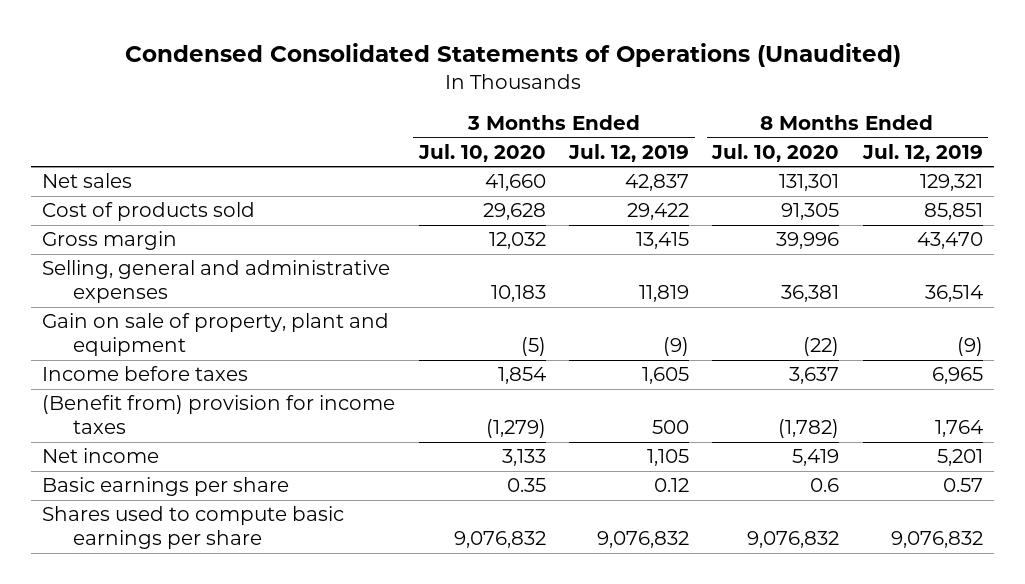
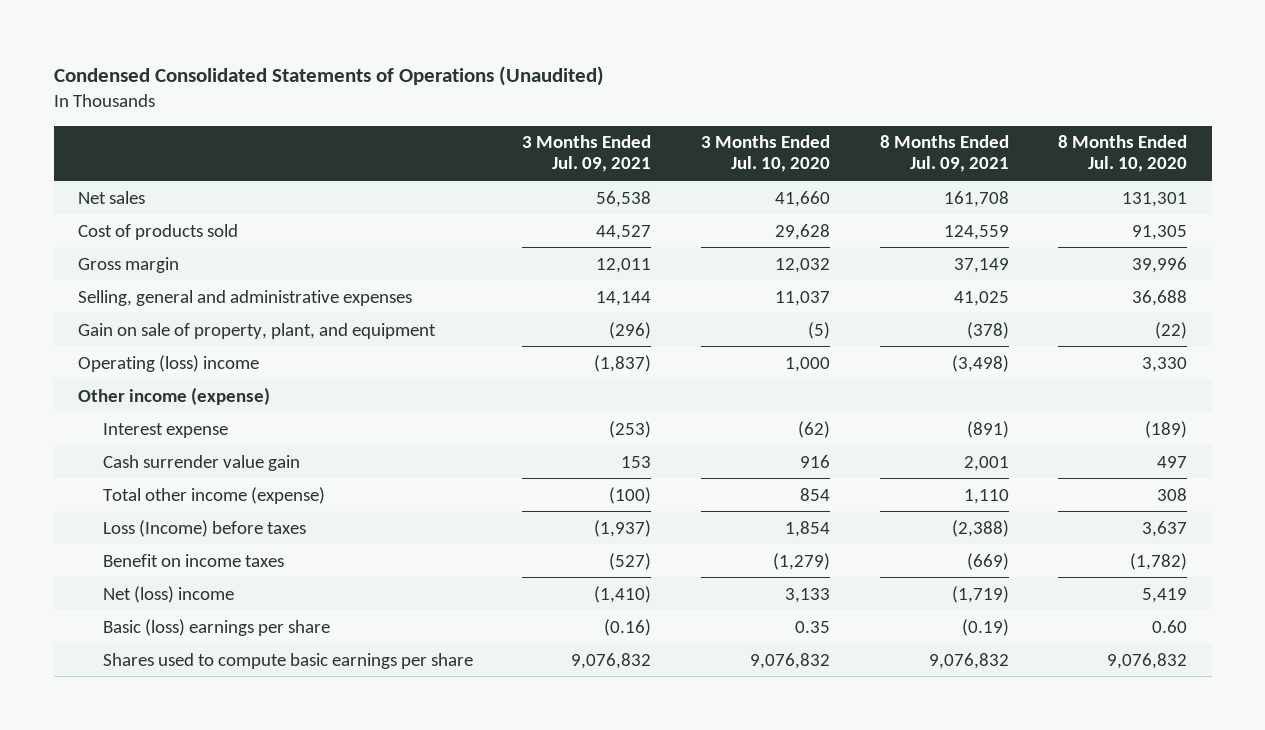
- | 3 Months Ended Jul. 10, 2020 | 3 Months Ended Jul. 12, 2019 | 8 Months Ended Jul. 10, 2020 | 8 Months Ended Jul. 12, 2019
+ | 3 Months Ended Jul. 09, 2021 | 3 Months Ended Jul. 10, 2020 | 8 Months Ended Jul. 09, 2021 | 8 Months Ended Jul. 10, 2020
- Selling, general and administrative expenses | 10,183 | 11,819 | 36,381 | 36,514
- Gain on sale of property, plant and equipment | (5) | (9) | (22) | (9)
- Income before taxes | 1,854 | 1,605 | 3,637 | 6,965
- (Benefit from) provision for income taxes | (1,279) | 500 | (1,782) | 1,764
- Net income | 3,133 | 1,105 | 5,419 | 5,201
- Basic earnings per share | 0.35 | 0.12 | 0.6 | 0.57
+ Selling, general and administrative expenses | 14,144 | 11,037 | 41,025 | 36,688
+ Gain on sale of property, plant, and equipment | (296) | (5) | (378) | (22)
+ Operating (loss) income | (1,837) | 1,000 | (3,498) | 3,330
+ Other income (expense)
+ Interest expense | (253) | (62) | (891) | (189)
+ Cash surrender value gain | 153 | 916 | 2,001 | 497
+ Total other income (expense) | (100) | 854 | 1,110 | 308
+ Loss (Income) before taxes | (1,937) | 1,854 | (2,388) | 3,637
+ Benefit on income taxes | (527) | (1,279) | (669) | (1,782)
+ Net (loss) income | (1,410) | 3,133 | (1,719) | 5,419
+ Basic (loss) earnings per share | (0.16) | 0.35 | (0.19) | 0.60

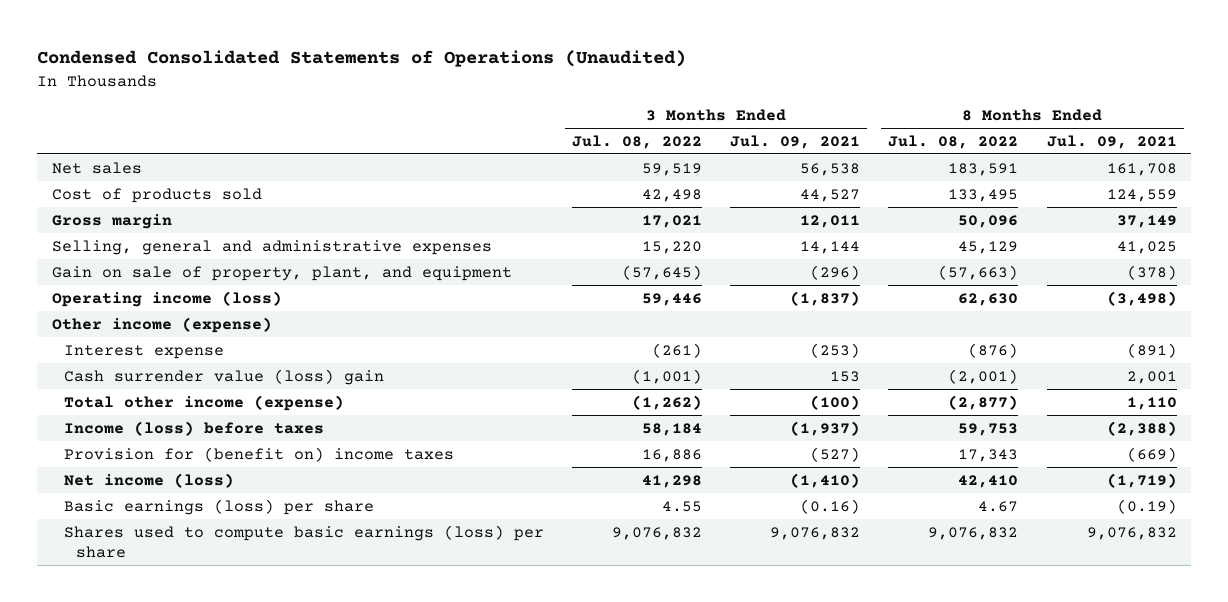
- | 3 Months Ended Jul. 09, 2021 | 3 Months Ended Jul. 10, 2020 | 8 Months Ended Jul. 09, 2021 | 8 Months Ended Jul. 10, 2020
+ | 3 Months Ended Jul. 08, 2022 | 3 Months Ended Jul. 09, 2021 | 8 Months Ended Jul. 08, 2022 | 8 Months Ended Jul. 09, 2021
- Operating (loss) income | (1,837) | 1,000 | (3,498) | 3,330
+ Operating income (loss) | 59,446 | (1,837) | 62,630 | (3,498)
- Cash surrender value gain | 153 | 916 | 2,001 | 497
+ Cash surrender value (loss) gain | (1,001) | 153 | (2,001) | 2,001
- Loss (Income) before taxes | (1,937) | 1,854 | (2,388) | 3,637
- Benefit on income taxes | (527) | (1,279) | (669) | (1,782)
- Net (loss) income | (1,410) | 3,133 | (1,719) | 5,419
- Basic (loss) earnings per share | (0.16) | 0.35 | (0.19) | 0.60
- Shares used to compute basic earnings per share | 9,076,832 | 9,076,832 | 9,076,832 | 9,076,832
+ Income (loss) before taxes | 58,184 | (1,937) | 59,753 | (2,388)
+ Provision for (benefit on) income taxes | 16,886 | (527) | 17,343 | (669)
+ Net income (loss) | 41,298 | (1,410) | 42,410 | (1,719)
+ Basic earnings (loss) per share | 4.55 | (0.16) | 4.67 | (0.19)
+ Shares used to compute basic earnings (loss) per share | 9,076,832 | 9,076,832 | 9,076,832 | 9,076,832

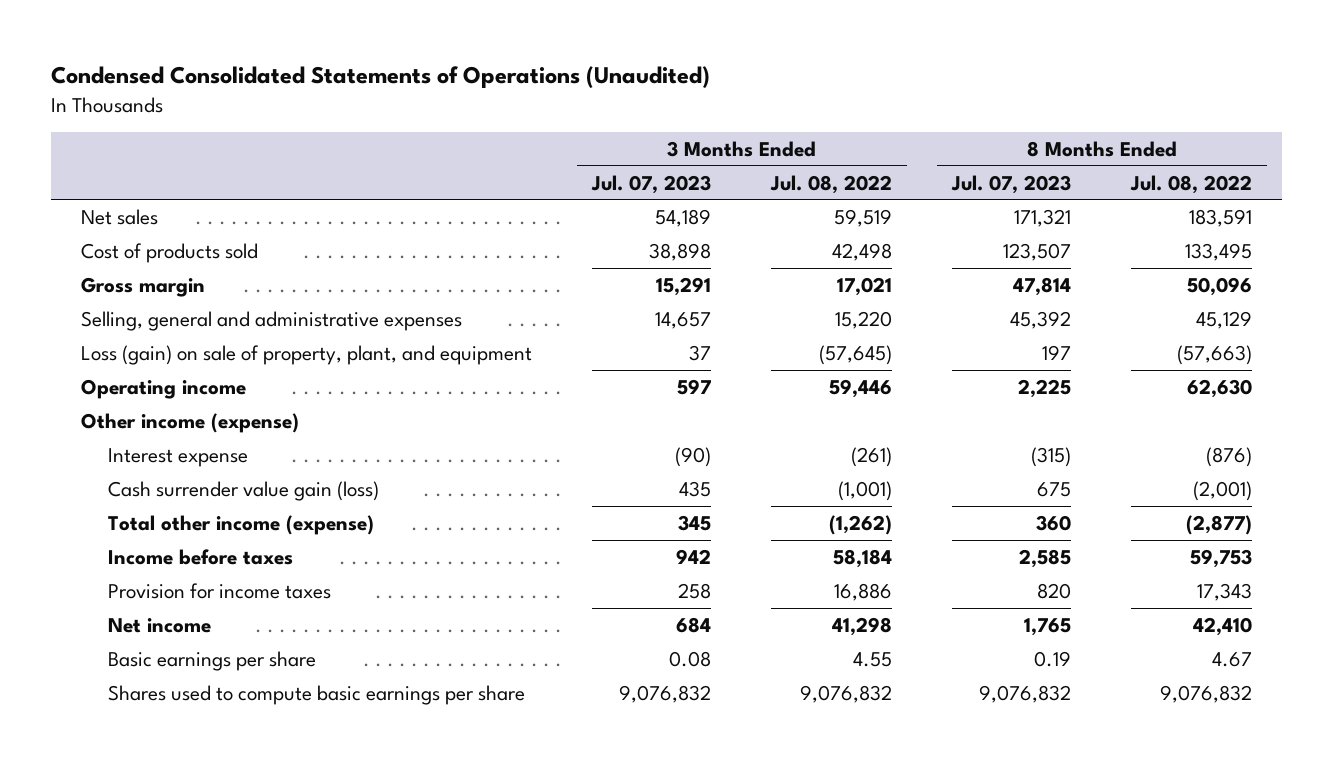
- | 3 Months Ended Jul. 08, 2022 | 3 Months Ended Jul. 09, 2021 | 8 Months Ended Jul. 08, 2022 | 8 Months Ended Jul. 09, 2021
+ | 3 Months Ended Jul. 07, 2023 | 3 Months Ended Jul. 08, 2022 | 8 Months Ended Jul. 07, 2023 | 8 Months Ended Jul. 08, 2022
- Gain on sale of property, plant, and equipment | (57,645) | (296) | (57,663) | (378)
- Operating income (loss) | 59,446 | (1,837) | 62,630 | (3,498)
+ Loss (gain) on sale of property, plant, and equipment | 37 | (57,645) | 197 | (57,663)
+ Operating income | 597 | 59,446 | 2,225 | 62,630
- Cash surrender value (loss) gain | (1,001) | 153 | (2,001) | 2,001
+ Cash surrender value gain (loss) | 435 | (1,001) | 675 | (2,001)
- Income (loss) before taxes | 58,184 | (1,937) | 59,753 | (2,388)
- Provision for (benefit on) income taxes | 16,886 | (527) | 17,343 | (669)
- Net income (loss) | 41,298 | (1,410) | 42,410 | (1,719)
- Basic earnings (loss) per share | 4.55 | (0.16) | 4.67 | (0.19)
- Shares used to compute basic earnings (loss) per share | 9,076,832 | 9,076,832 | 9,076,832 | 9,076,832
+ Income before taxes | 942 | 58,184 | 2,585 | 59,753
+ Provision for income taxes | 258 | 16,886 | 820 | 17,343
+ Net income | 684 | 41,298 | 1,765 | 42,410
+ Basic earnings per share | 0.08 | 4.55 | 0.19 | 4.67
+ Shares used to compute basic earnings per share | 9,076,832 | 9,076,832 | 9,076,832 | 9,076,832

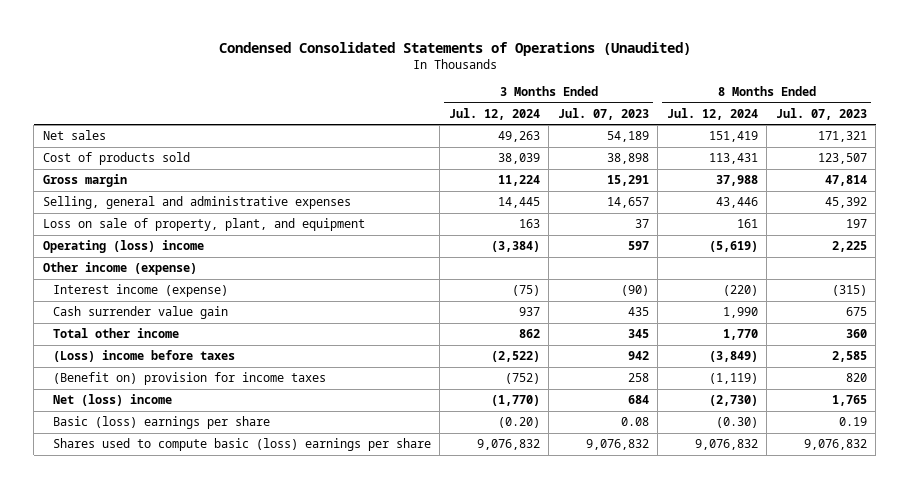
- | 3 Months Ended Jul. 07, 2023 | 3 Months Ended Jul. 08, 2022 | 8 Months Ended Jul. 07, 2023 | 8 Months Ended Jul. 08, 2022
+ | 3 Months Ended Jul. 12, 2024 | 3 Months Ended Jul. 07, 2023 | 8 Months Ended Jul. 12, 2024 | 8 Months Ended Jul. 07, 2023
- Loss (gain) on sale of property, plant, and equipment | 37 | (57,645) | 197 | (57,663)
- Operating income | 597 | 59,446 | 2,225 | 62,630
+ Loss on sale of property, plant, and equipment | 163 | 37 | 161 | 197
+ Operating (loss) income | (3,384) | 597 | (5,619) | 2,225
- Interest expense | (90) | (261) | (315) | (876)
- Cash surrender value gain (loss) | 435 | (1,001) | 675 | (2,001)
- Total other income (expense) | 345 | (1,262) | 360 | (2,877)
- Income before taxes | 942 | 58,184 | 2,585 | 59,753
- Provision for income taxes | 258 | 16,886 | 820 | 17,343
- Net income | 684 | 41,298 | 1,765 | 42,410
- Basic earnings per share | 0.08 | 4.55 | 0.19 | 4.67
- Shares used to compute basic earnings per share | 9,076,832 | 9,076,832 | 9,076,832 | 9,076,832
+ Interest income (expense) | (75) | (90) | (220) | (315)
+ Cash surrender value gain | 937 | 435 | 1,990 | 675
+ Total other income | 862 | 345 | 1,770 | 360
+ (Loss) income before taxes | (2,522) | 942 | (3,849) | 2,585
+ (Benefit on) provision for income taxes | (752) | 258 | (1,119) | 820
+ Net (loss) income | (1,770) | 684 | (2,730) | 1,765
+ Basic (loss) earnings per share | (0.20) | 0.08 | (0.30) | 0.19
+ Shares used to compute basic (loss) earnings per share | 9,076,832 | 9,076,832 | 9,076,832 | 9,076,832

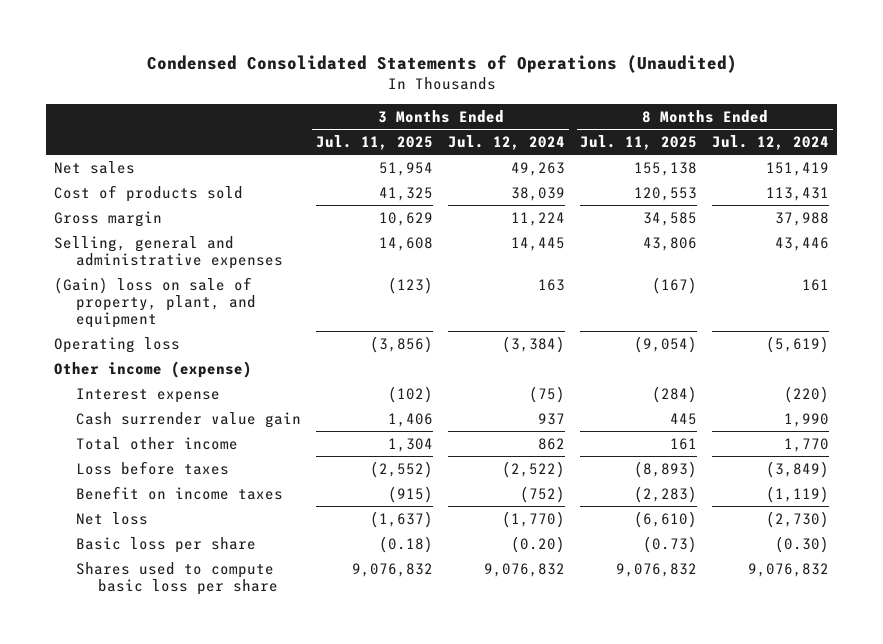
- | 3 Months Ended Jul. 12, 2024 | 3 Months Ended Jul. 07, 2023 | 8 Months Ended Jul. 12, 2024 | 8 Months Ended Jul. 07, 2023
+ | 3 Months Ended Jul. 11, 2025 | 3 Months Ended Jul. 12, 2024 | 8 Months Ended Jul. 11, 2025 | 8 Months Ended Jul. 12, 2024
- Loss on sale of property, plant, and equipment | 163 | 37 | 161 | 197
- Operating (loss) income | (3,384) | 597 | (5,619) | 2,225
+ (Gain) loss on sale of property, plant, and equipment | (123) | 163 | (167) | 161
+ Operating loss | (3,856) | (3,384) | (9,054) | (5,619)
- Interest income (expense) | (75) | (90) | (220) | (315)
+ Interest expense | (102) | (75) | (284) | (220)
- (Loss) income before taxes | (2,522) | 942 | (3,849) | 2,585
- (Benefit on) provision for income taxes | (752) | 258 | (1,119) | 820
- Net (loss) income | (1,770) | 684 | (2,730) | 1,765
- Basic (loss) earnings per share | (0.20) | 0.08 | (0.30) | 0.19
- Shares used to compute basic (loss) earnings per share | 9,076,832 | 9,076,832 | 9,076,832 | 9,076,832
+ Loss before taxes | (2,552) | (2,522) | (8,893) | (3,849)
+ Benefit on income taxes | (915) | (752) | (2,283) | (1,119)
+ Net loss | (1,637) | (1,770) | (6,610) | (2,730)
+ Basic loss per share | (0.18) | (0.20) | (0.73) | (0.30)
+ Shares used to compute basic loss per share | 9,076,832 | 9,076,832 | 9,076,832 | 9,076,832

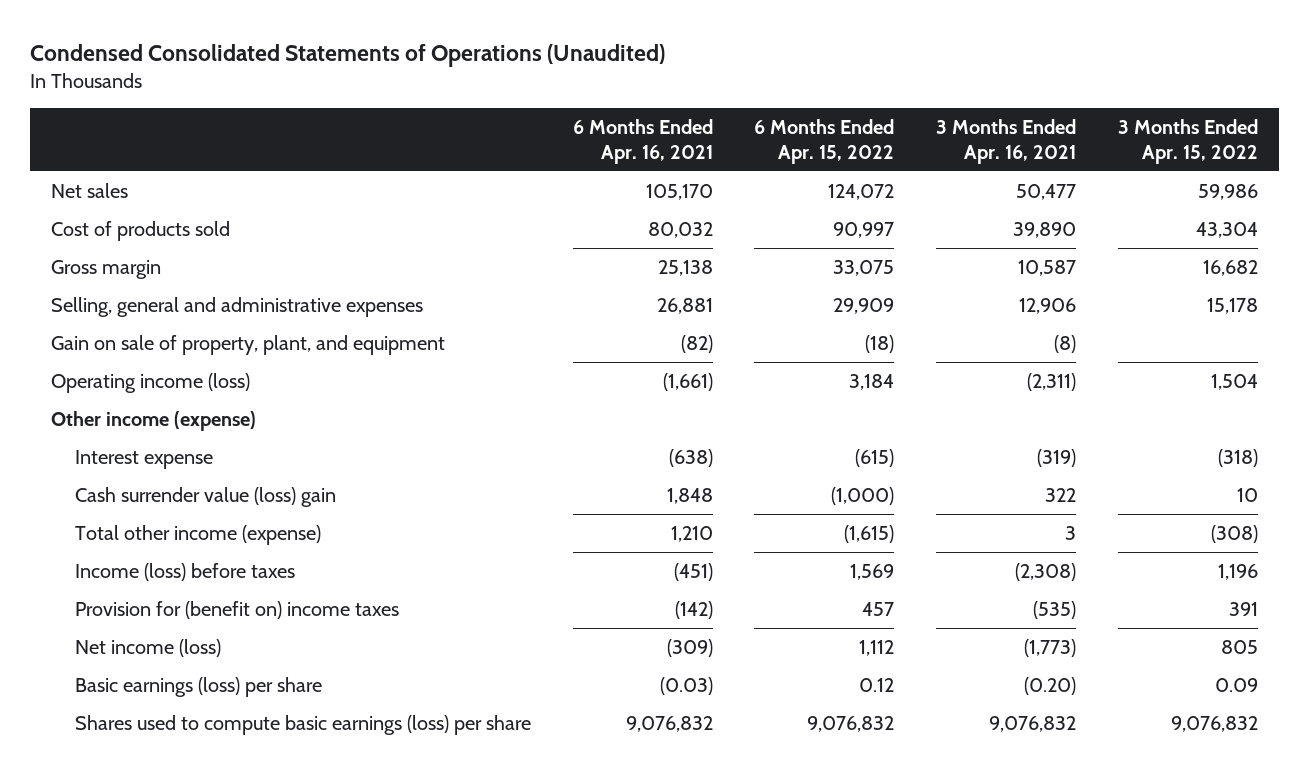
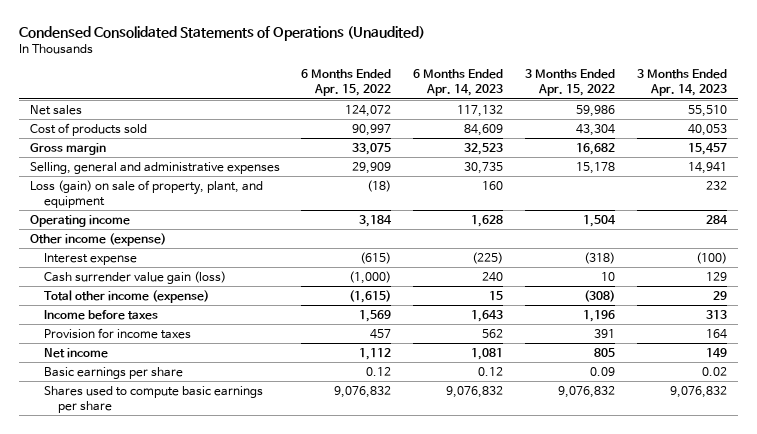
- | 6 Months Ended Apr. 16, 2021 | 6 Months Ended Apr. 15, 2022 | 3 Months Ended Apr. 16, 2021 | 3 Months Ended Apr. 15, 2022
+ | 6 Months Ended Apr. 15, 2022 | 6 Months Ended Apr. 14, 2023 | 3 Months Ended Apr. 15, 2022 | 3 Months Ended Apr. 14, 2023
- Gain on sale of property, plant, and equipment | (82) | (18) | (8) |
- Operating income (loss) | (1,661) | 3,184 | (2,311) | 1,504
+ Loss (gain) on sale of property, plant, and equipment | (18) | 160 | | 232
+ Operating income | 3,184 | 1,628 | 1,504 | 284
- Cash surrender value (loss) gain | 1,848 | (1,000) | 322 | 10
+ Cash surrender value gain (loss) | (1,000) | 240 | 10 | 129
- Income (loss) before taxes | (451) | 1,569 | (2,308) | 1,196
- Provision for (benefit on) income taxes | (142) | 457 | (535) | 391
- Net income (loss) | (309) | 1,112 | (1,773) | 805
- Basic earnings (loss) per share | (0.03) | 0.12 | (0.20) | 0.09
- Shares used to compute basic earnings (loss) per share | 9,076,832 | 9,076,832 | 9,076,832 | 9,076,832
+ Income before taxes | 1,569 | 1,643 | 1,196 | 313
+ Provision for income taxes | 457 | 562 | 391 | 164
+ Net income | 1,112 | 1,081 | 805 | 149
+ Basic earnings per share | 0.12 | 0.12 | 0.09 | 0.02
+ Shares used to compute basic earnings per share | 9,076,832 | 9,076,832 | 9,076,832 | 9,076,832

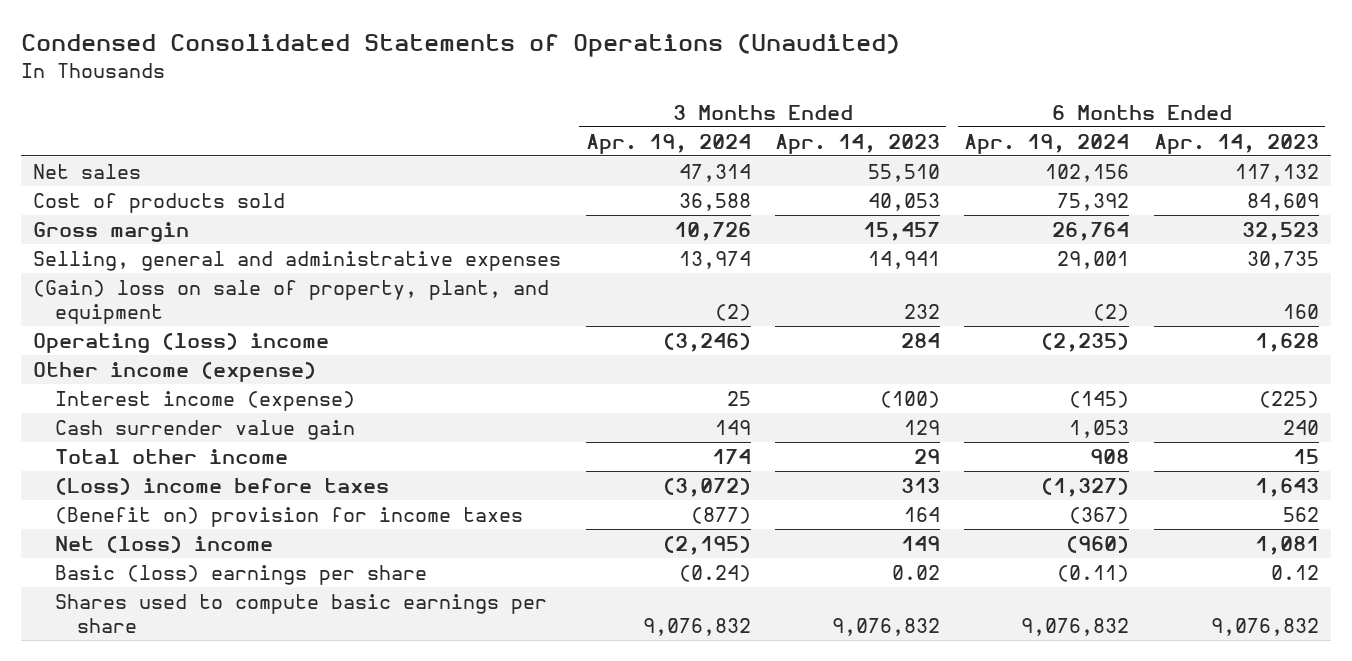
- | 6 Months Ended Apr. 15, 2022 | 6 Months Ended Apr. 14, 2023 | 3 Months Ended Apr. 15, 2022 | 3 Months Ended Apr. 14, 2023
+ | 3 Months Ended Apr. 19, 2024 | 3 Months Ended Apr. 14, 2023 | 6 Months Ended Apr. 19, 2024 | 6 Months Ended Apr. 14, 2023
- Loss (gain) on sale of property, plant, and equipment | (18) | 160 | | 232
- Operating income | 3,184 | 1,628 | 1,504 | 284
+ (Gain) loss on sale of property, plant, and equipment | (2) | 232 | (2) | 160
+ Operating (loss) income | (3,246) | 284 | (2,235) | 1,628
- Interest expense | (615) | (225) | (318) | (100)
- Cash surrender value gain (loss) | (1,000) | 240 | 10 | 129
- Total other income (expense) | (1,615) | 15 | (308) | 29
- Income before taxes | 1,569 | 1,643 | 1,196 | 313
- Provision for income taxes | 457 | 562 | 391 | 164
- Net income | 1,112 | 1,081 | 805 | 149
- Basic earnings per share | 0.12 | 0.12 | 0.09 | 0.02
+ Interest income (expense) | 25 | (100) | (145) | (225)
+ Cash surrender value gain | 149 | 129 | 1,053 | 240
+ Total other income | 174 | 29 | 908 | 15
+ (Loss) income before taxes | (3,072) | 313 | (1,327) | 1,643
+ (Benefit on) provision for income taxes | (877) | 164 | (367) | 562
+ Net (loss) income | (2,195) | 149 | (960) | 1,081
+ Basic (loss) earnings per share | (0.24) | 0.02 | (0.11) | 0.12

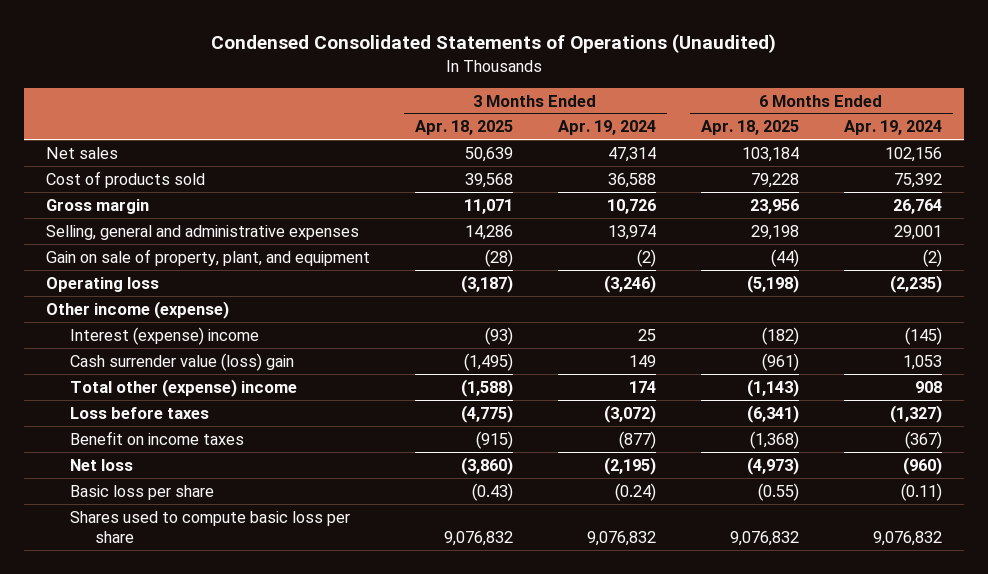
- | 3 Months Ended Apr. 19, 2024 | 3 Months Ended Apr. 14, 2023 | 6 Months Ended Apr. 19, 2024 | 6 Months Ended Apr. 14, 2023
+ | 3 Months Ended Apr. 18, 2025 | 3 Months Ended Apr. 19, 2024 | 6 Months Ended Apr. 18, 2025 | 6 Months Ended Apr. 19, 2024
- (Gain) loss on sale of property, plant, and equipment | (2) | 232 | (2) | 160
- Operating (loss) income | (3,246) | 284 | (2,235) | 1,628
+ Gain on sale of property, plant, and equipment | (28) | (2) | (44) | (2)
+ Operating loss | (3,187) | (3,246) | (5,198) | (2,235)
- Interest income (expense) | 25 | (100) | (145) | (225)
- Cash surrender value gain | 149 | 129 | 1,053 | 240
- Total other income | 174 | 29 | 908 | 15
- (Loss) income before taxes | (3,072) | 313 | (1,327) | 1,643
- (Benefit on) provision for income taxes | (877) | 164 | (367) | 562
- Net (loss) income | (2,195) | 149 | (960) | 1,081
- Basic (loss) earnings per share | (0.24) | 0.02 | (0.11) | 0.12
- Shares used to compute basic earnings per share | 9,076,832 | 9,076,832 | 9,076,832 | 9,076,832
+ Interest (expense) income | (93) | 25 | (182) | (145)
+ Cash surrender value (loss) gain | (1,495) | 149 | (961) | 1,053
+ Total other (expense) income | (1,588) | 174 | (1,143) | 908
+ Loss before taxes | (4,775) | (3,072) | (6,341) | (1,327)
+ Benefit on income taxes | (915) | (877) | (1,368) | (367)
+ Net loss | (3,860) | (2,195) | (4,973) | (960)
+ Basic loss per share | (0.43) | (0.24) | (0.55) | (0.11)
+ Shares used to compute basic loss per share | 9,076,832 | 9,076,832 | 9,076,832 | 9,076,832

